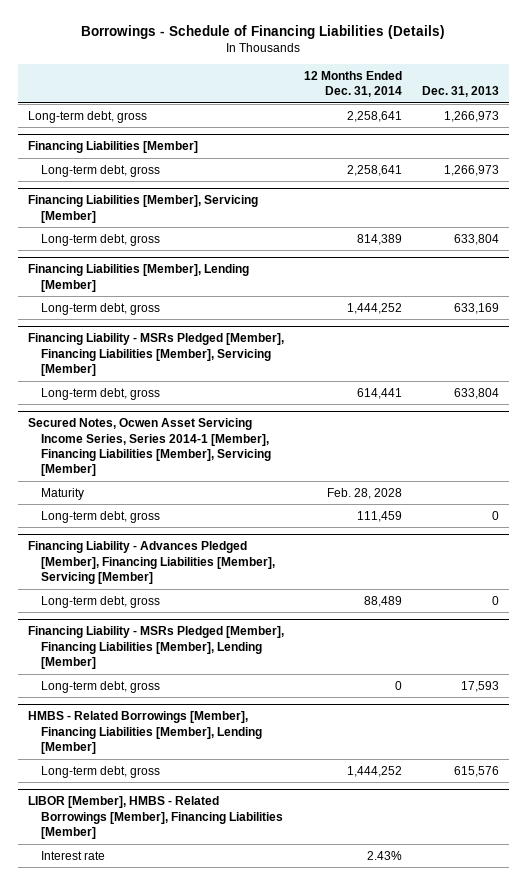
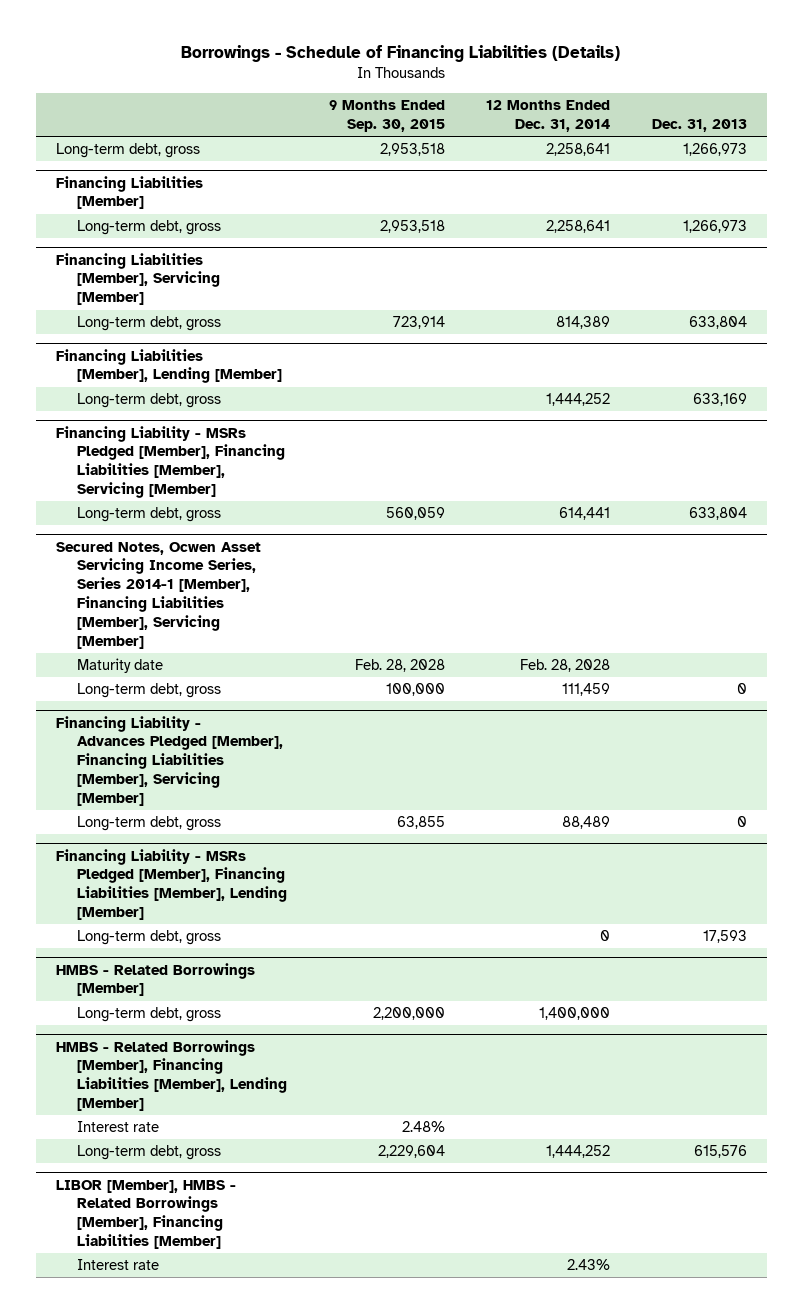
- | 12 Months Ended Dec. 31, 2014 | Dec. 31, 2013
+ | 9 Months Ended Sep. 30, 2015 | 12 Months Ended Dec. 31, 2014 | Dec. 31, 2013
@ Secured Notes, Ocwen Asset Servicing Income Series, Series 2014-1 [Member], Financing Liabilities [Member], Servicing [Member]
- Maturity | Feb. 28, 2028 |
+ Maturity date | Feb. 28, 2028 | Feb. 28, 2028 |
+ HMBS - Related Borrowings [Member]
+ Long-term debt, gross | 2,200,000 | 1,400,000 |
@ HMBS - Related Borrowings [Member], Financing Liabilities [Member], Lending [Member]
+ Interest rate | 2.48% | |

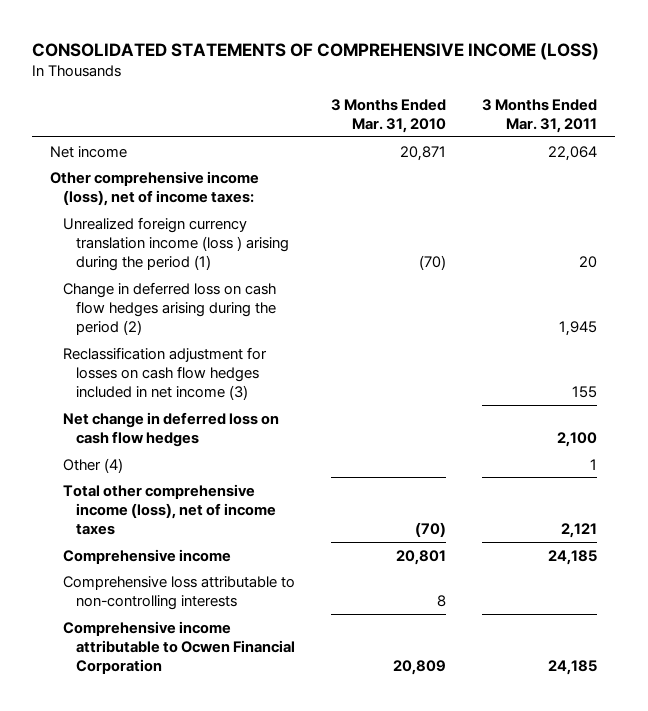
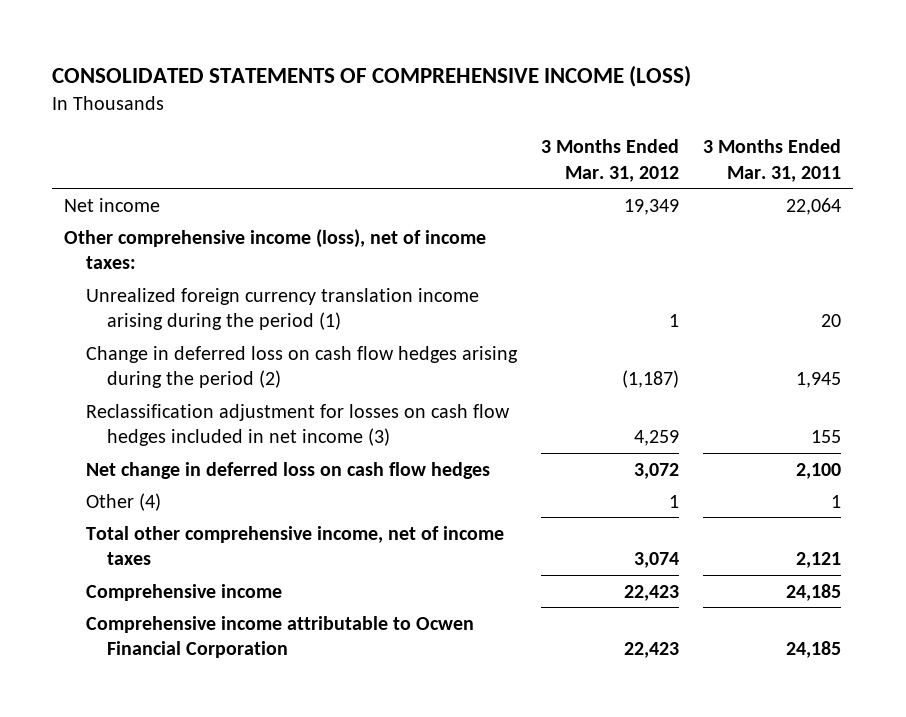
- | 3 Months Ended Mar. 31, 2010 | 3 Months Ended Mar. 31, 2011
+ | 3 Months Ended Mar. 31, 2012 | 3 Months Ended Mar. 31, 2011
- Unrealized foreign currency translation income (loss ) arising during the period (1) | (70) | 20
+ Unrealized foreign currency translation income arising during the period (1) | 1 | 20
- Total other comprehensive income (loss), net of income taxes | (70) | 2,121
+ Total other comprehensive income, net of income taxes | 3,074 | 2,121
- Comprehensive loss attributable to non-controlling interests | 8 |

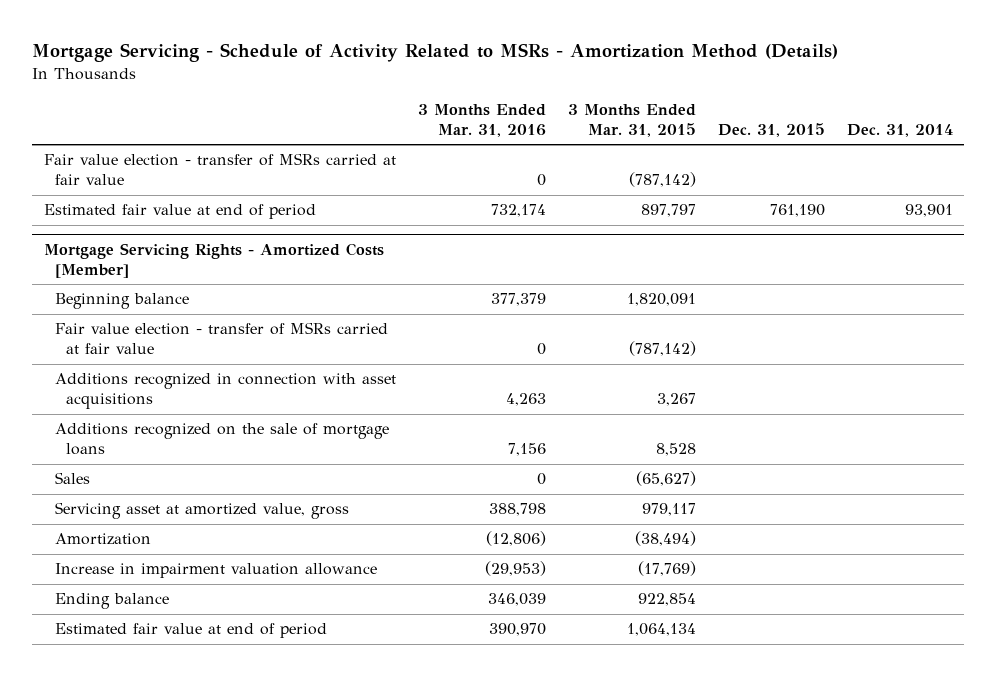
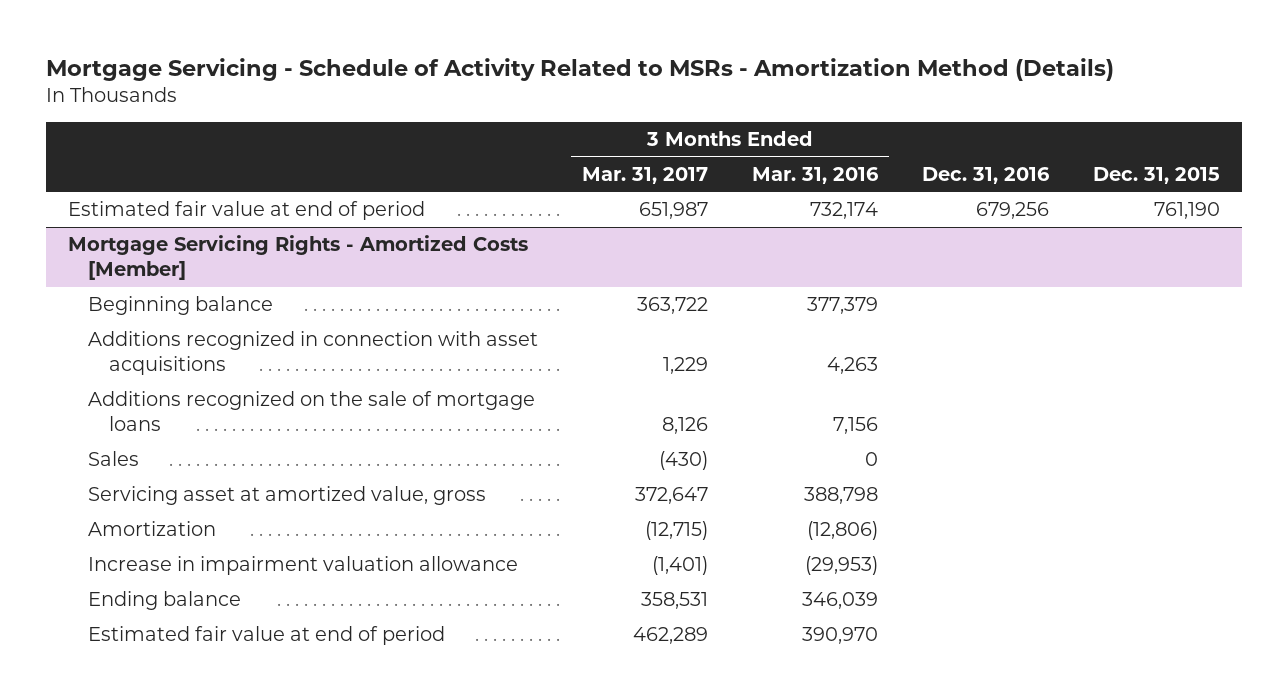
- | 3 Months Ended Mar. 31, 2016 | 3 Months Ended Mar. 31, 2015 | Dec. 31, 2015 | Dec. 31, 2014
+ | 3 Months Ended Mar. 31, 2017 | 3 Months Ended Mar. 31, 2016 | Dec. 31, 2016 | Dec. 31, 2015
- Fair value election - transfer of MSRs carried at fair value | 0 | (787,142) | |
@ Mortgage Servicing Rights - Amortized Costs [Member]
- Fair value election - transfer of MSRs carried at fair value | 0 | (787,142) | |

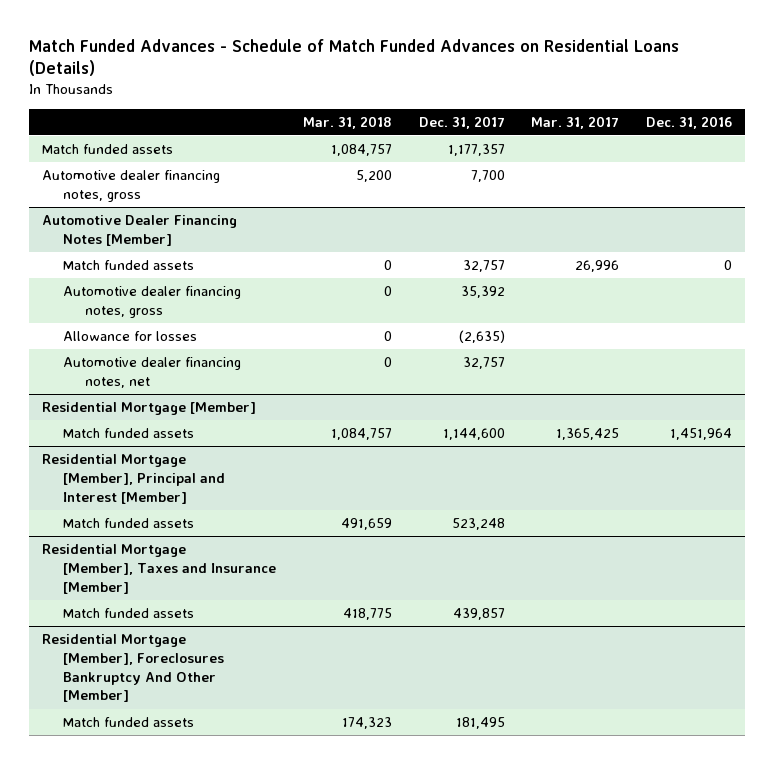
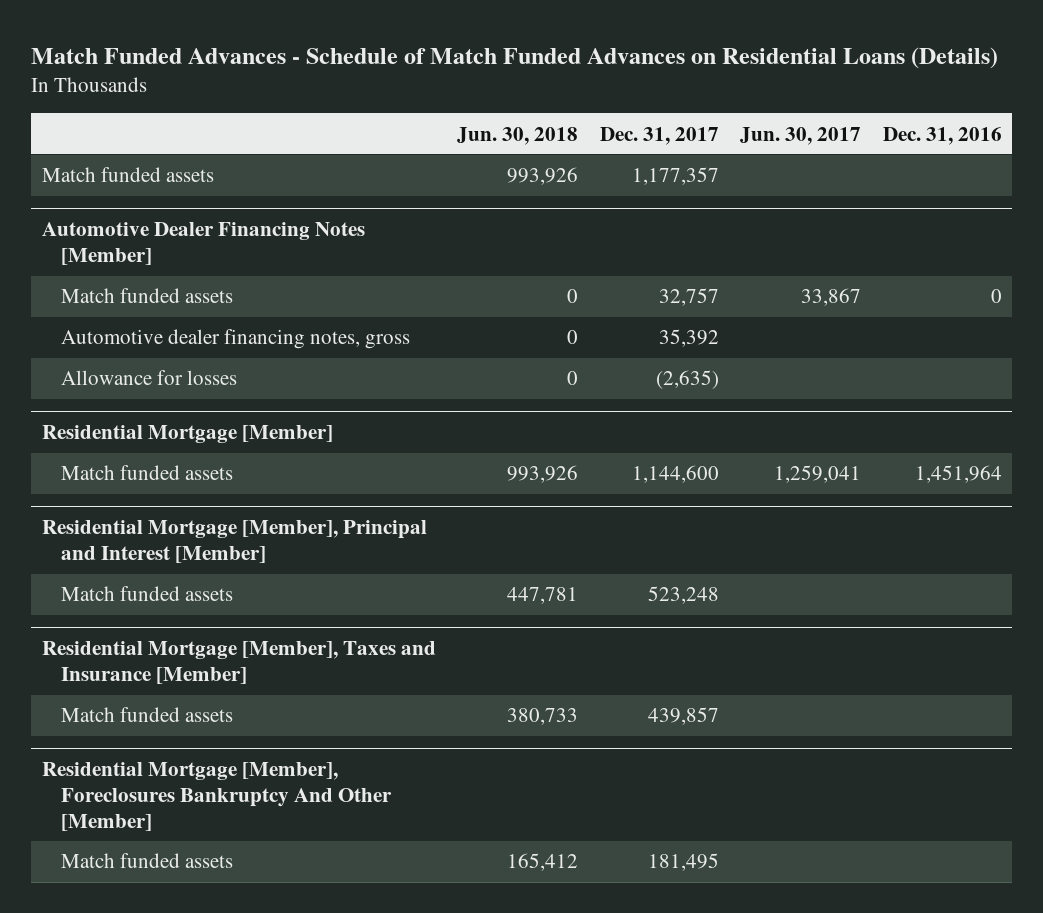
- | Mar. 31, 2018 | Dec. 31, 2017 | Mar. 31, 2017 | Dec. 31, 2016
+ | Jun. 30, 2018 | Dec. 31, 2017 | Jun. 30, 2017 | Dec. 31, 2016
- Automotive dealer financing notes, gross | 5,200 | 7,700 | |
@ Automotive Dealer Financing Notes [Member]
- Automotive dealer financing notes, net | 0 | 32,757 | |

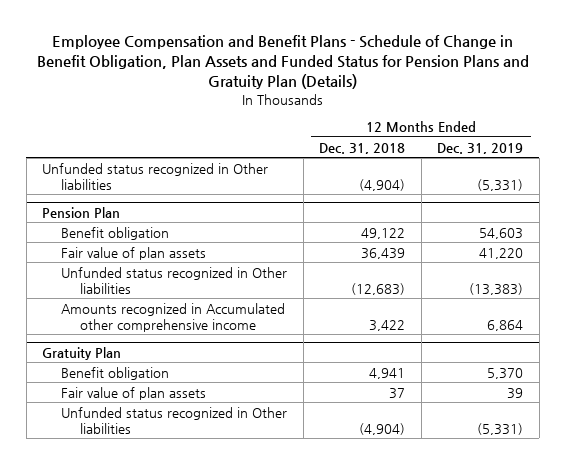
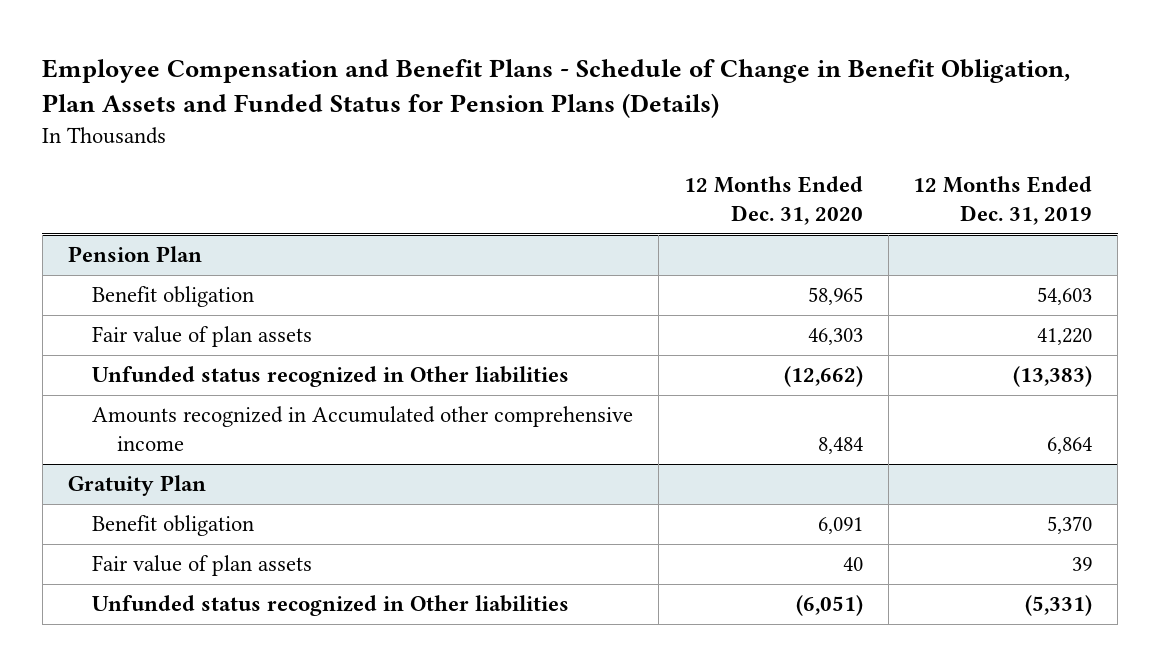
- Employee Compensation and Benefit Plans - Schedule of Change in Benefit Obligation, Plan Assets and Funded Status for Pension Plans and Gratuity Plan (Details)
+ Employee Compensation and Benefit Plans - Schedule of Change in Benefit Obligation, Plan Assets and Funded Status for Pension Plans (Details)
- | 12 Months Ended Dec. 31, 2018 | 12 Months Ended Dec. 31, 2019
+ | 12 Months Ended Dec. 31, 2020 | 12 Months Ended Dec. 31, 2019
- Unfunded status recognized in Other liabilities | (4,904) | (5,331)

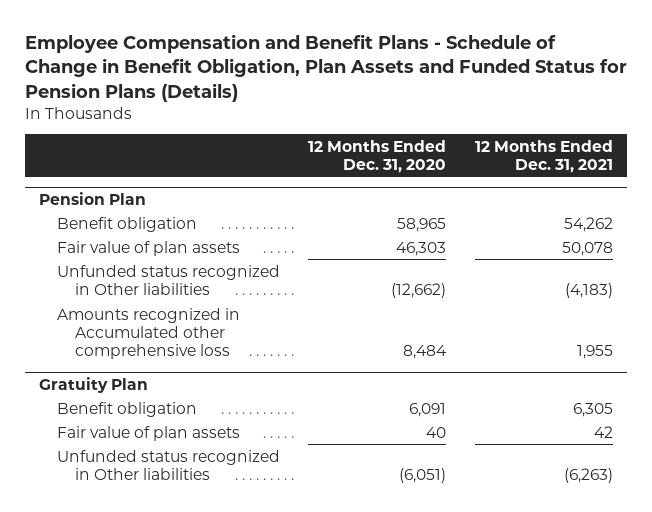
- | 12 Months Ended Dec. 31, 2020 | 12 Months Ended Dec. 31, 2019
+ | 12 Months Ended Dec. 31, 2020 | 12 Months Ended Dec. 31, 2021
@ Pension Plan
- Amounts recognized in Accumulated other comprehensive income | 8,484 | 6,864
+ Amounts recognized in Accumulated other comprehensive loss | 8,484 | 1,955

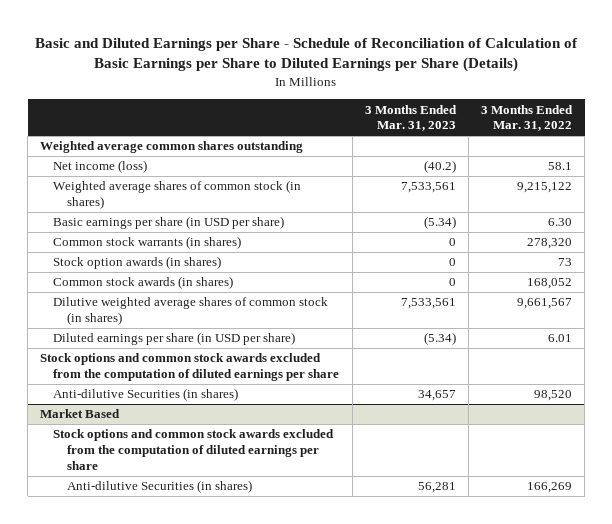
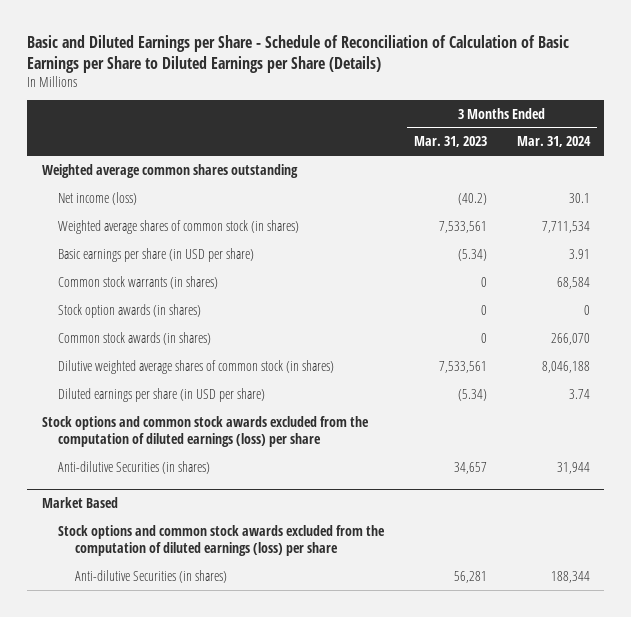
- | 3 Months Ended Mar. 31, 2023 | 3 Months Ended Mar. 31, 2022
+ | 3 Months Ended Mar. 31, 2023 | 3 Months Ended Mar. 31, 2024
- Stock options and common stock awards excluded from the computation of diluted earnings per share
+ Stock options and common stock awards excluded from the computation of diluted earnings (loss) per share
@ Market Based
- Stock options and common stock awards excluded from the computation of diluted earnings per share
+ Stock options and common stock awards excluded from the computation of diluted earnings (loss) per share

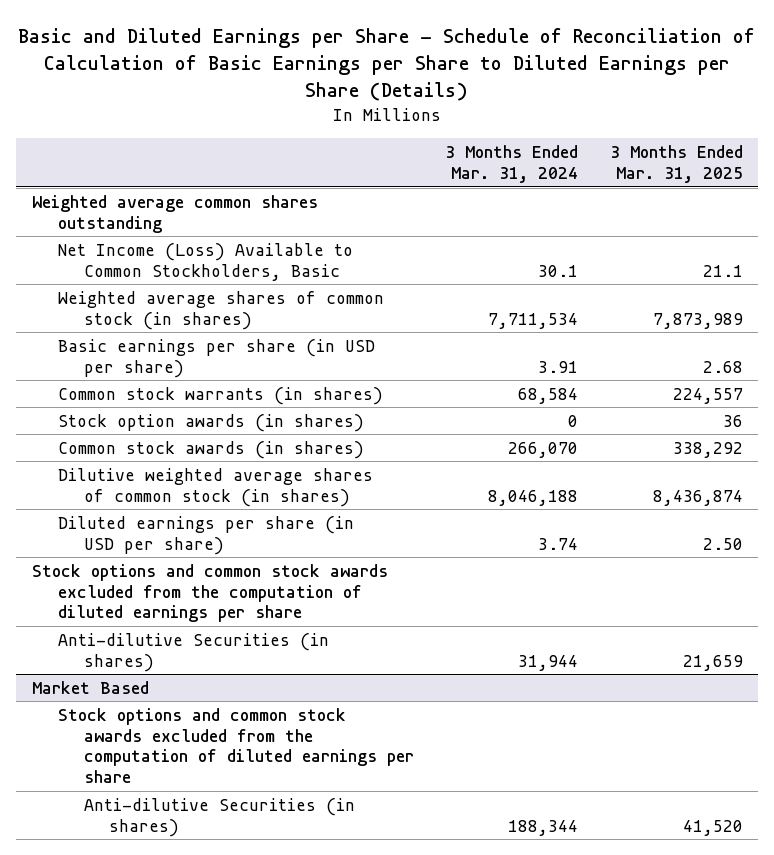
- | 3 Months Ended Mar. 31, 2023 | 3 Months Ended Mar. 31, 2024
+ | 3 Months Ended Mar. 31, 2024 | 3 Months Ended Mar. 31, 2025
- Net income (loss) | (40.2) | 30.1
+ Net Income (Loss) Available to Common Stockholders, Basic | 30.1 | 21.1
- Stock options and common stock awards excluded from the computation of diluted earnings (loss) per share
+ Stock options and common stock awards excluded from the computation of diluted earnings per share
@ Market Based
- Stock options and common stock awards excluded from the computation of diluted earnings (loss) per share
+ Stock options and common stock awards excluded from the computation of diluted earnings per share

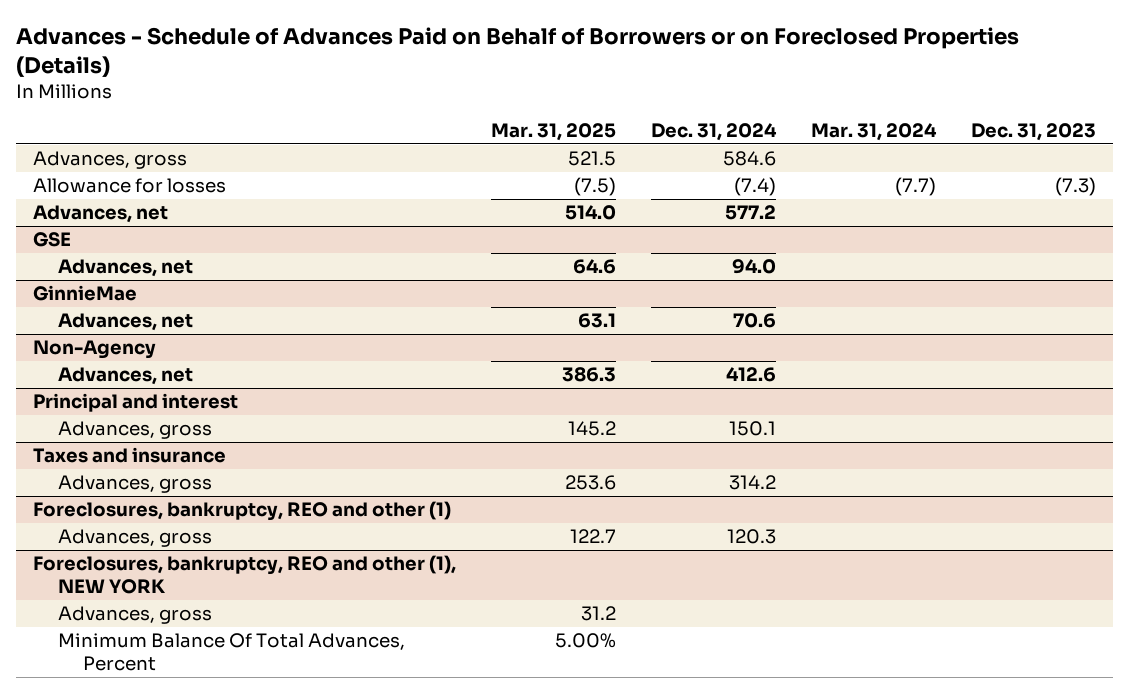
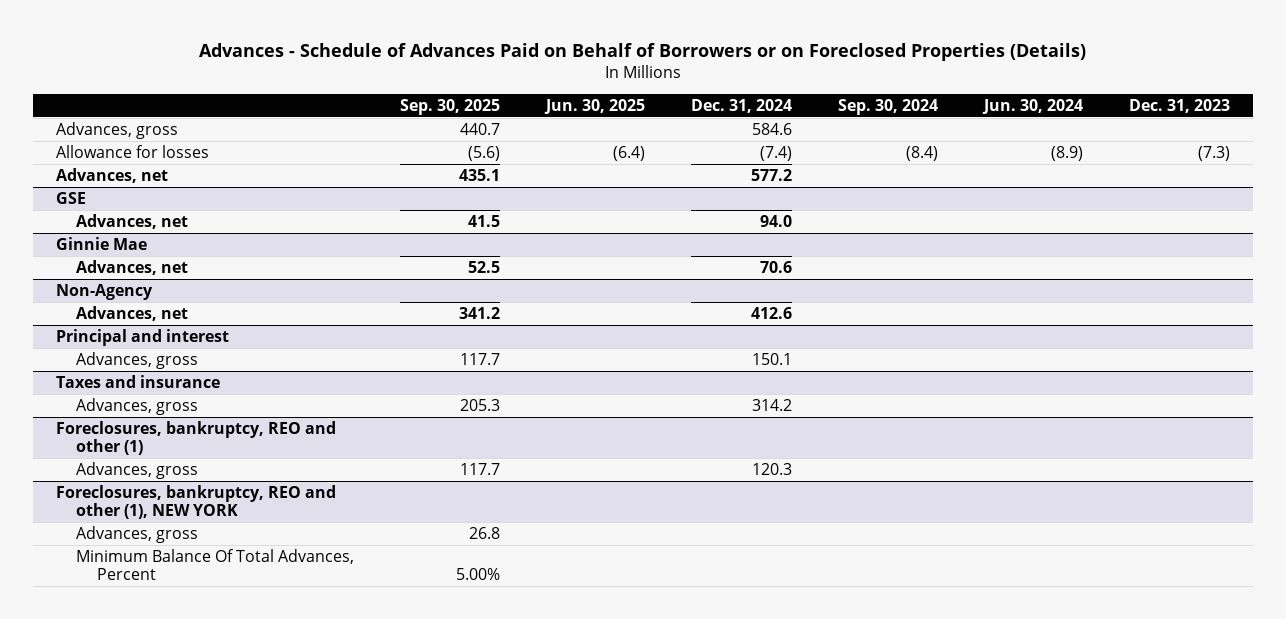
- | Mar. 31, 2025 | Dec. 31, 2024 | Mar. 31, 2024 | Dec. 31, 2023
+ | Sep. 30, 2025 | Jun. 30, 2025 | Dec. 31, 2024 | Sep. 30, 2024 | Jun. 30, 2024 | Dec. 31, 2023
- GinnieMae
+ Ginnie Mae

